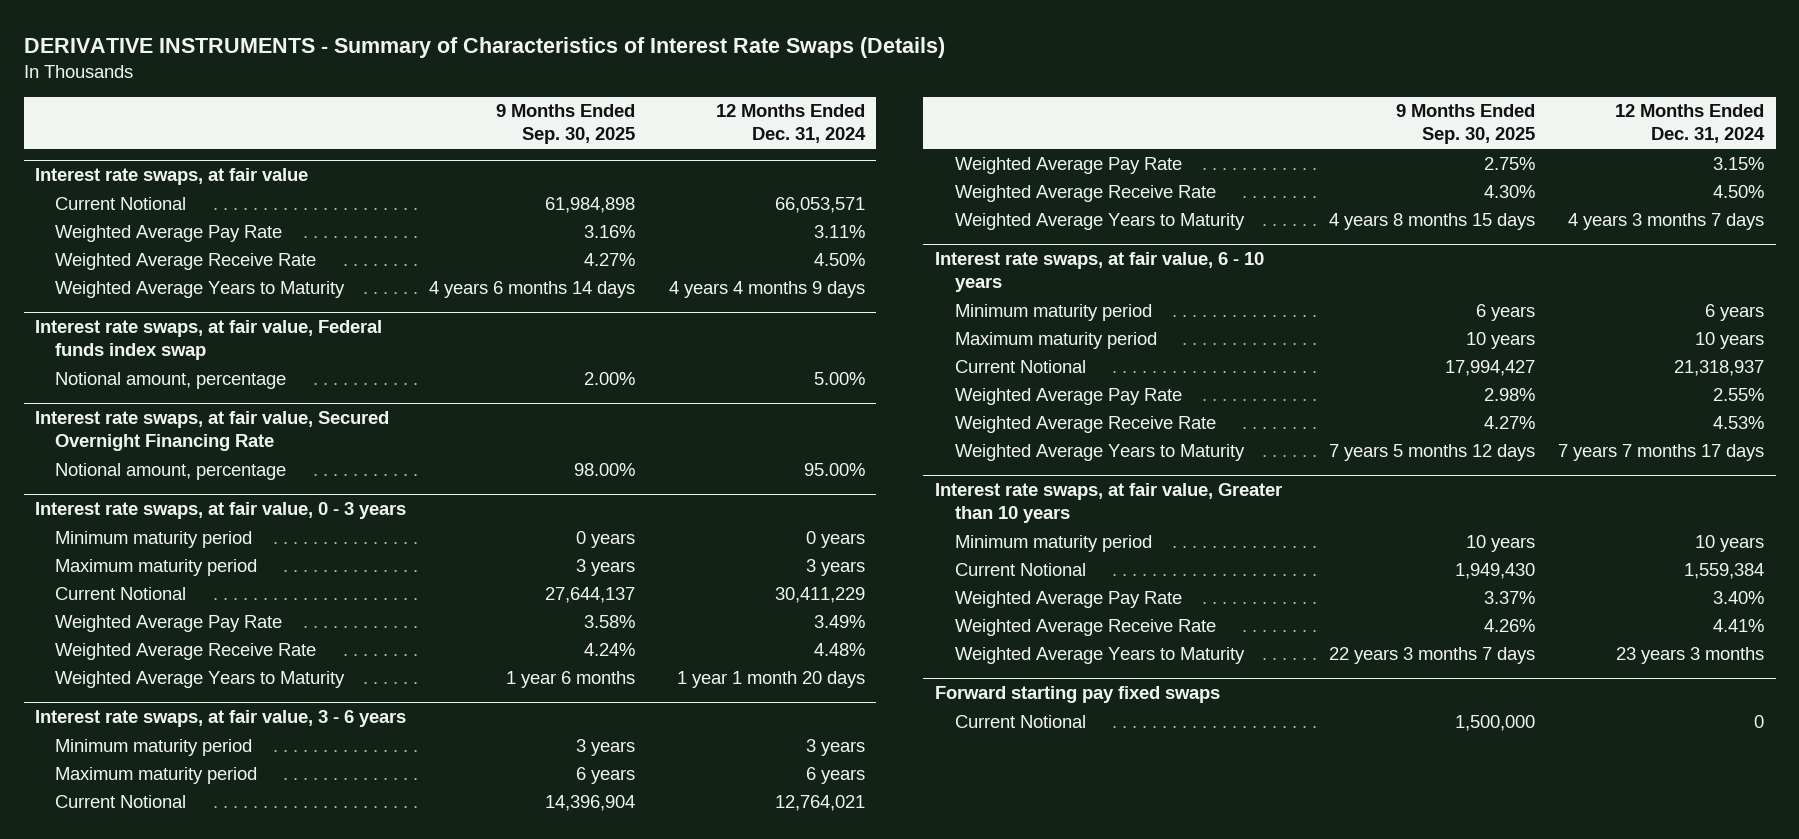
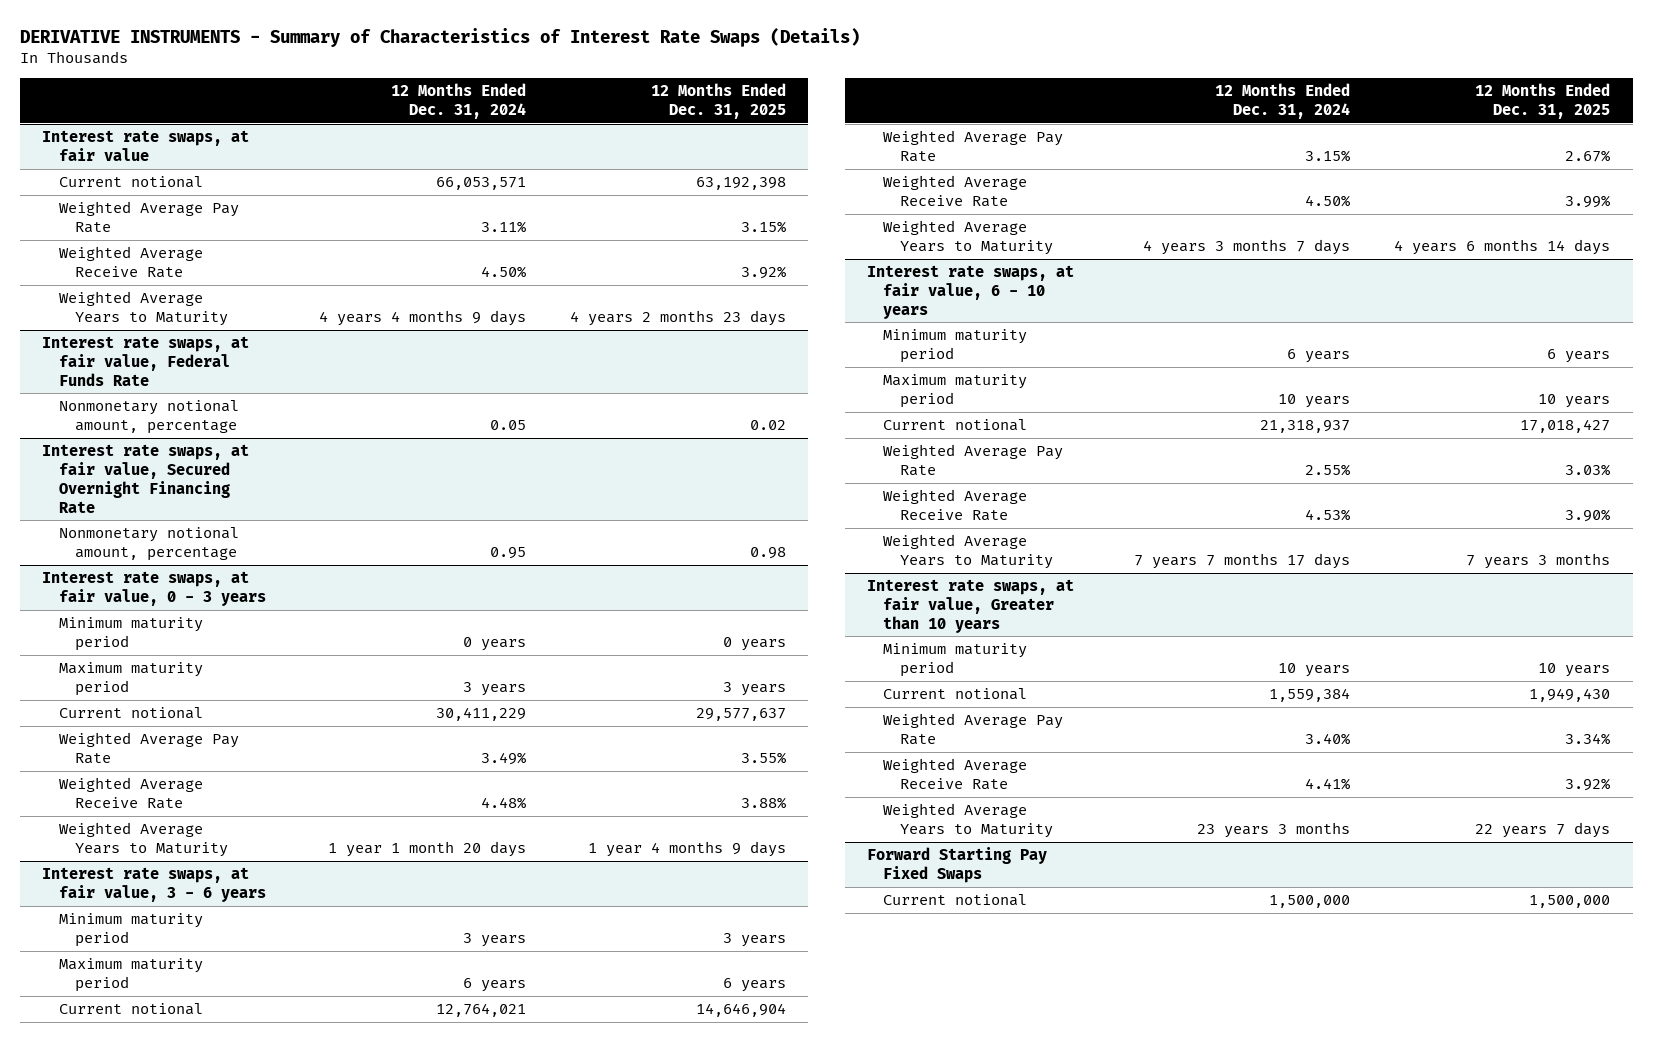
- | 9 Months Ended Sep. 30, 2025 | 12 Months Ended Dec. 31, 2024
+ | 12 Months Ended Dec. 31, 2024 | 12 Months Ended Dec. 31, 2025
@ Interest rate swaps, at fair value
- Current Notional | 61,984,898 | 66,053,571
+ Current notional | 66,053,571 | 63,192,398
- Interest rate swaps, at fair value, Federal funds index swap
- Notional amount, percentage | 2.00% | 5.00%
+ Interest rate swaps, at fair value, Federal Funds Rate
+ Nonmonetary notional amount, percentage | 0.05 | 0.02
@ Interest rate swaps, at fair value, Secured Overnight Financing Rate
- Notional amount, percentage | 98.00% | 95.00%
+ Nonmonetary notional amount, percentage | 0.95 | 0.98
@ Interest rate swaps, at fair value, 0 - 3 years
- Current Notional | 27,644,137 | 30,411,229
+ Current notional | 30,411,229 | 29,577,637
@ Interest rate swaps, at fair value, 3 - 6 years
- Current Notional | 14,396,904 | 12,764,021
+ Current notional | 12,764,021 | 14,646,904
@ Interest rate swaps, at fair value, 6 - 10 years
- Current Notional | 17,994,427 | 21,318,937
+ Current notional | 21,318,937 | 17,018,427
@ Interest rate swaps, at fair value, Greater than 10 years
- Current Notional | 1,949,430 | 1,559,384
+ Current notional | 1,559,384 | 1,949,430
- Forward starting pay fixed swaps
- Current Notional | 1,500,000 | 0
+ Forward Starting Pay Fixed Swaps
+ Current notional | 1,500,000 | 1,500,000

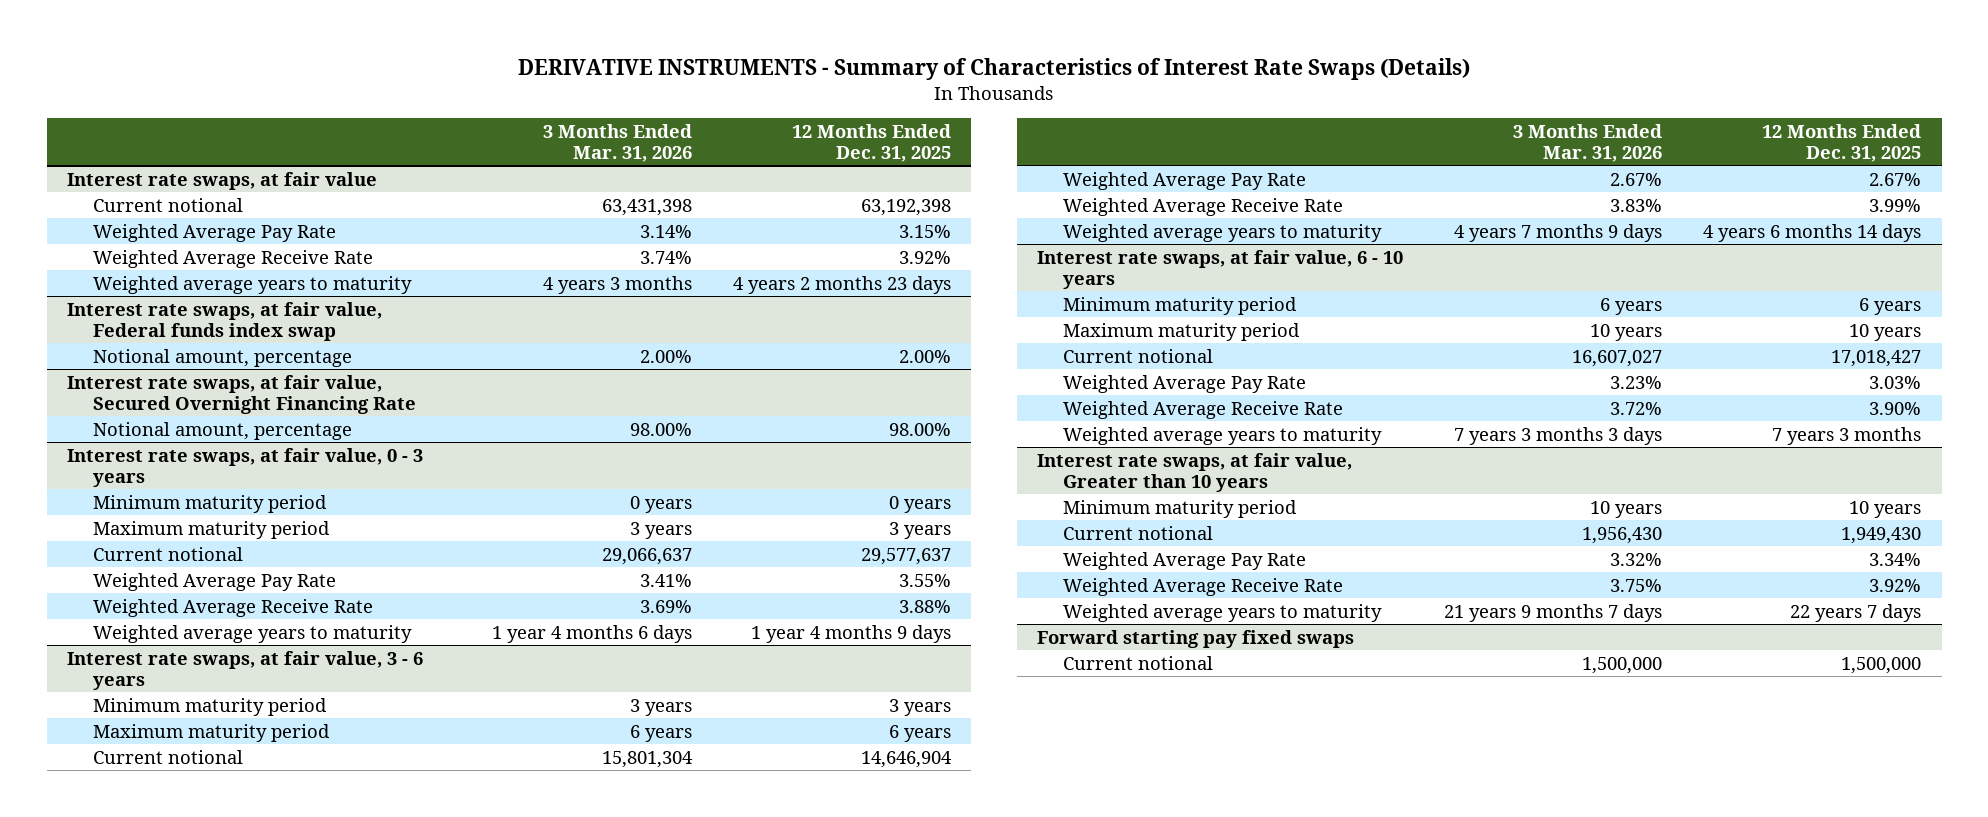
- | 12 Months Ended Dec. 31, 2024 | 12 Months Ended Dec. 31, 2025
+ | 3 Months Ended Mar. 31, 2026 | 12 Months Ended Dec. 31, 2025
@ Interest rate swaps, at fair value
- Weighted Average Years to Maturity | 4 years 4 months 9 days | 4 years 2 months 23 days
- Interest rate swaps, at fair value, Federal Funds Rate
- Nonmonetary notional amount, percentage | 0.05 | 0.02
@ Interest rate swaps, at fair value
+ Weighted average years to maturity | 4 years 3 months | 4 years 2 months 23 days
+ Interest rate swaps, at fair value, Federal funds index swap
+ Notional amount, percentage | 2.00% | 2.00%
@ Interest rate swaps, at fair value, Secured Overnight Financing Rate
- Nonmonetary notional amount, percentage | 0.95 | 0.98
+ Notional amount, percentage | 98.00% | 98.00%
@ Interest rate swaps, at fair value, 0 - 3 years
- Weighted Average Years to Maturity | 1 year 1 month 20 days | 1 year 4 months 9 days
+ Weighted average years to maturity | 1 year 4 months 6 days | 1 year 4 months 9 days
@ Interest rate swaps, at fair value, 3 - 6 years
- Weighted Average Years to Maturity | 4 years 3 months 7 days | 4 years 6 months 14 days
+ Weighted average years to maturity | 4 years 7 months 9 days | 4 years 6 months 14 days
@ Interest rate swaps, at fair value, 6 - 10 years
- Weighted Average Years to Maturity | 7 years 7 months 17 days | 7 years 3 months
+ Weighted average years to maturity | 7 years 3 months 3 days | 7 years 3 months
@ Interest rate swaps, at fair value, Greater than 10 years
- Weighted Average Years to Maturity | 23 years 3 months | 22 years 7 days
- Forward Starting Pay Fixed Swaps
@ Interest rate swaps, at fair value, Greater than 10 years
+ Weighted average years to maturity | 21 years 9 months 7 days | 22 years 7 days
+ Forward starting pay fixed swaps

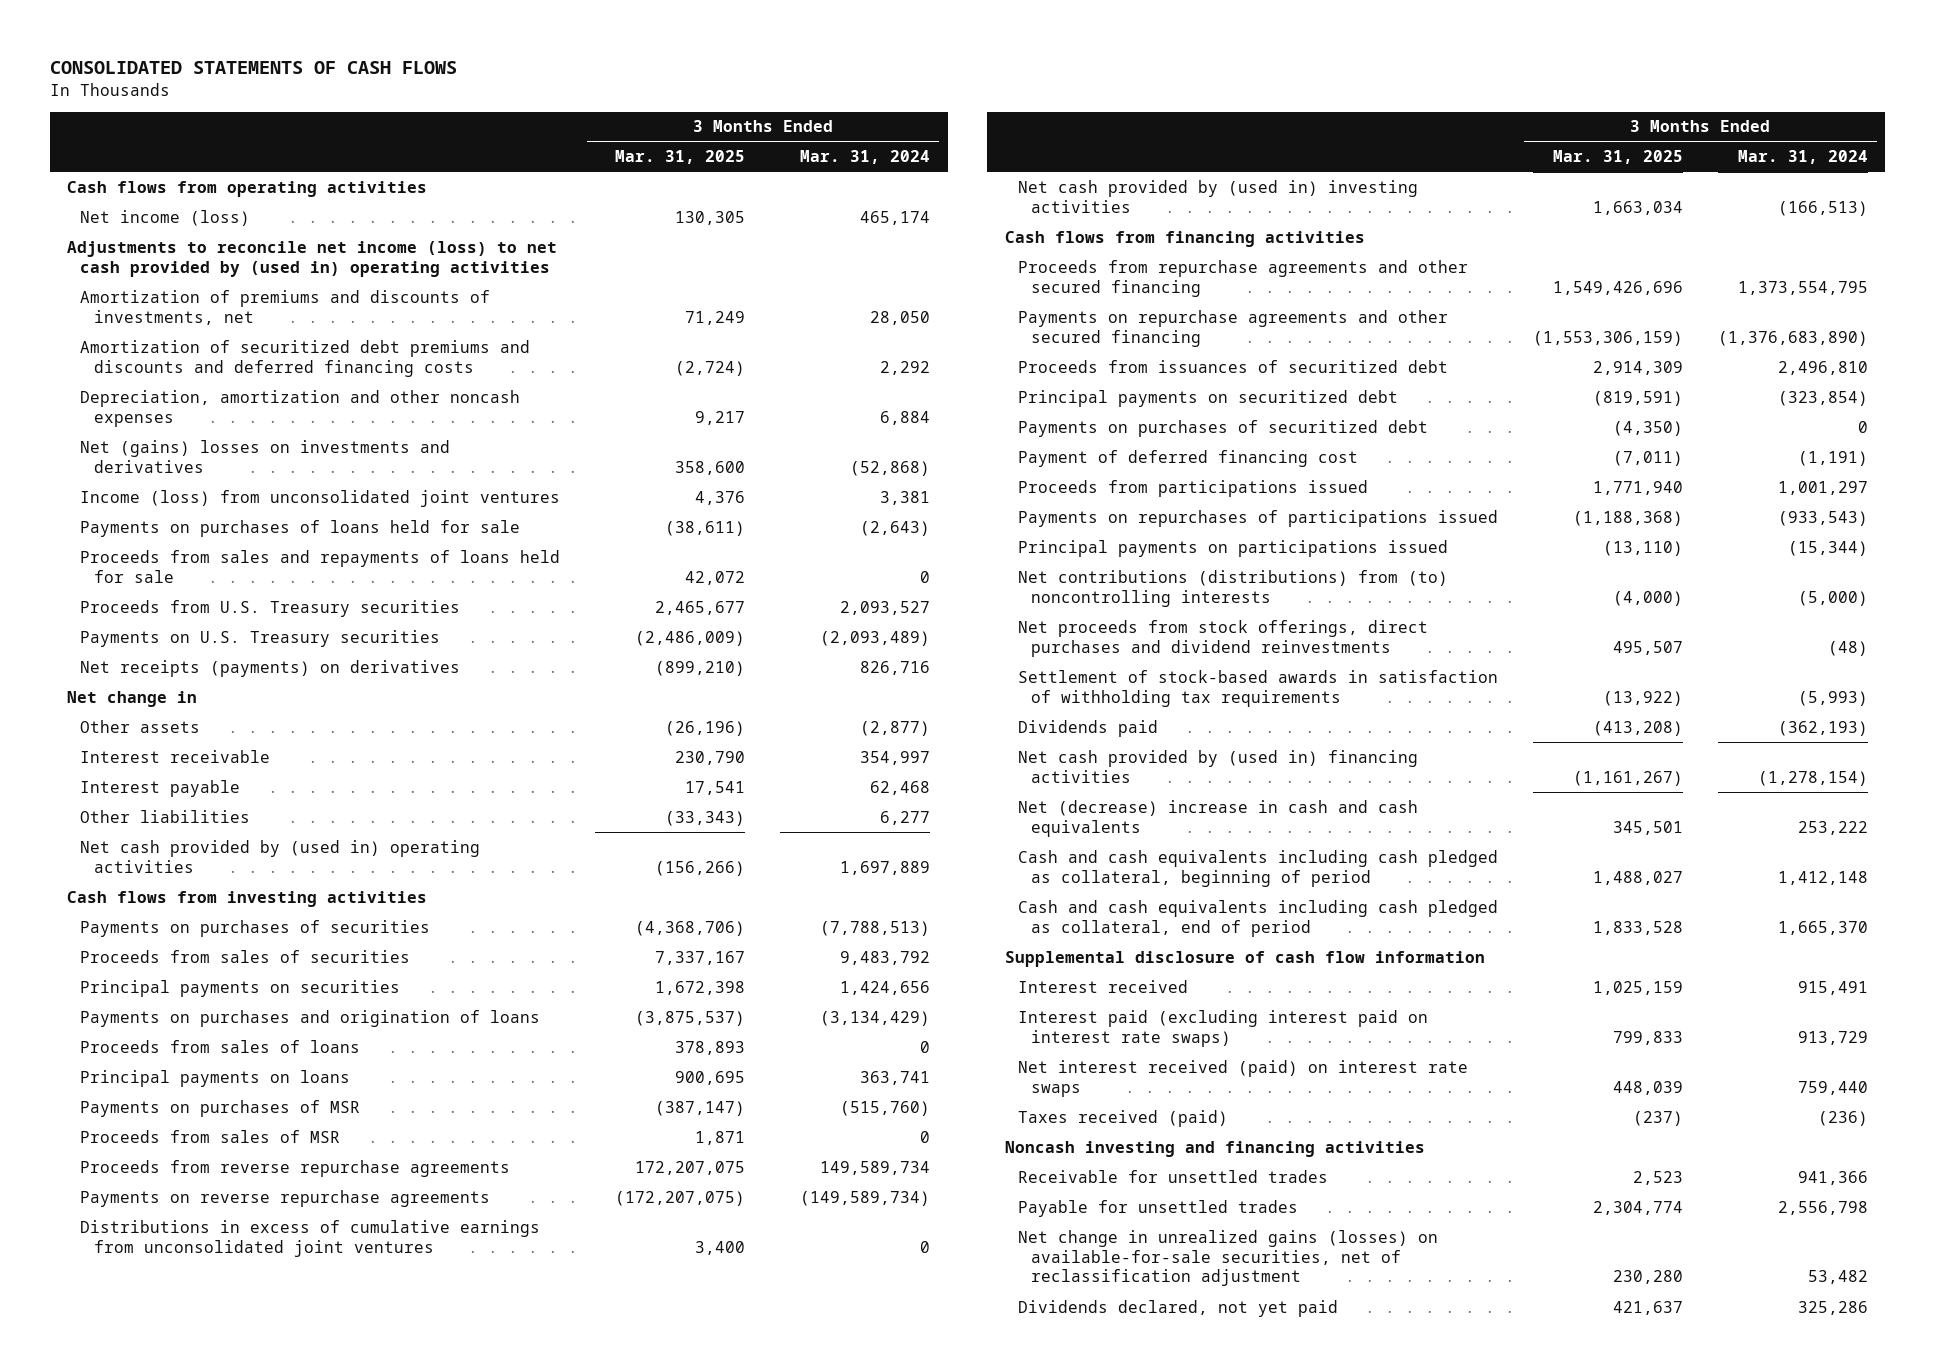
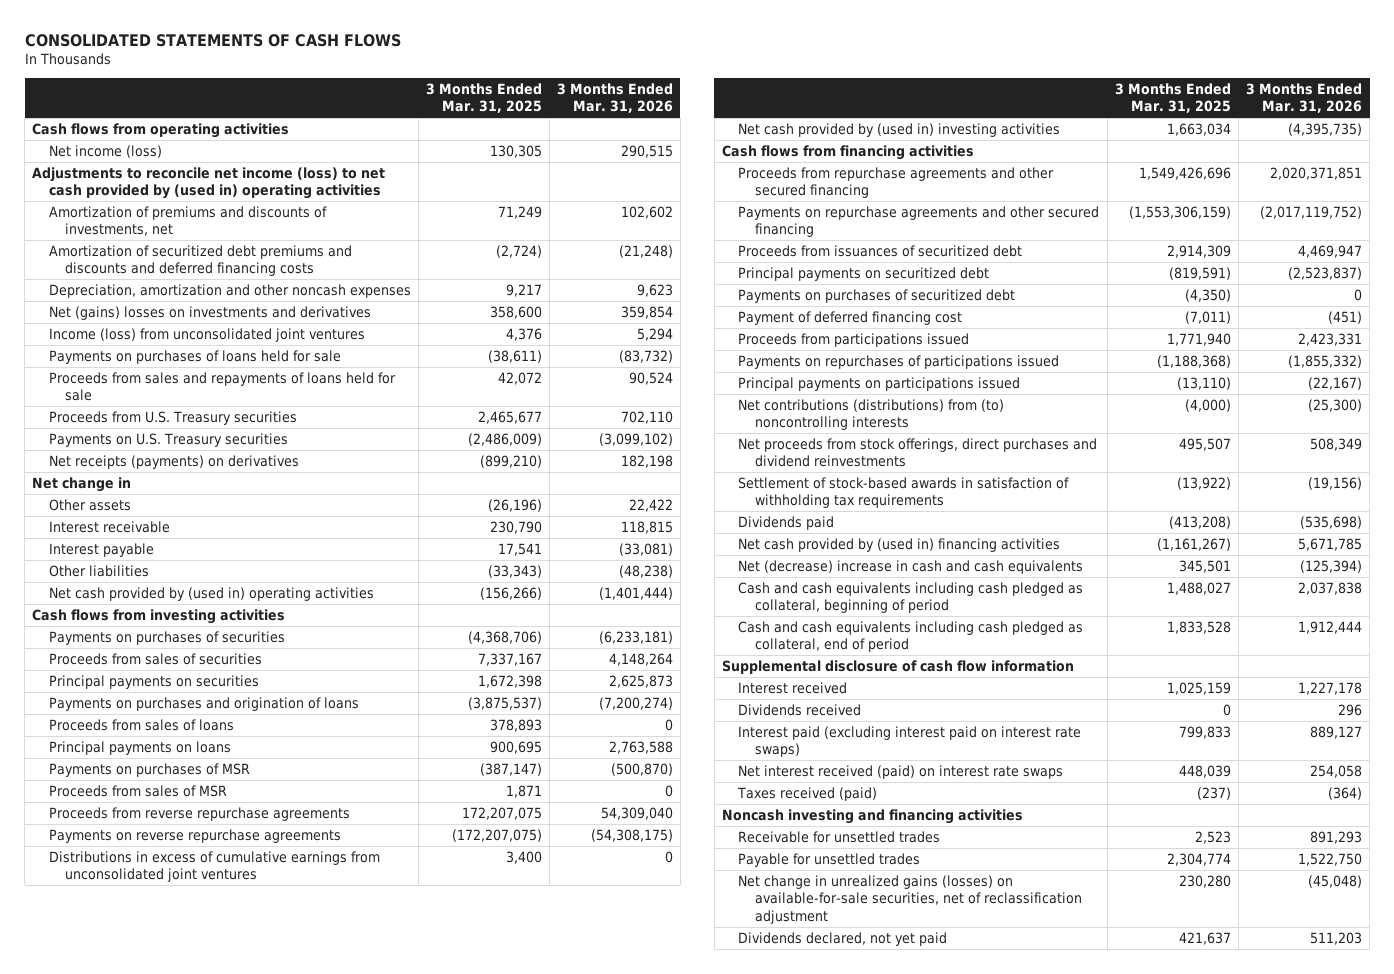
- | 3 Months Ended Mar. 31, 2025 | 3 Months Ended Mar. 31, 2024
+ | 3 Months Ended Mar. 31, 2025 | 3 Months Ended Mar. 31, 2026
+ Dividends received | 0 | 296

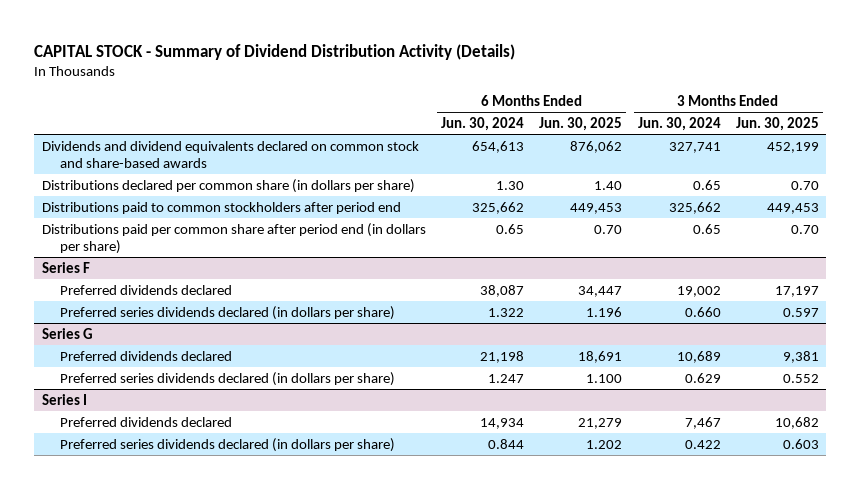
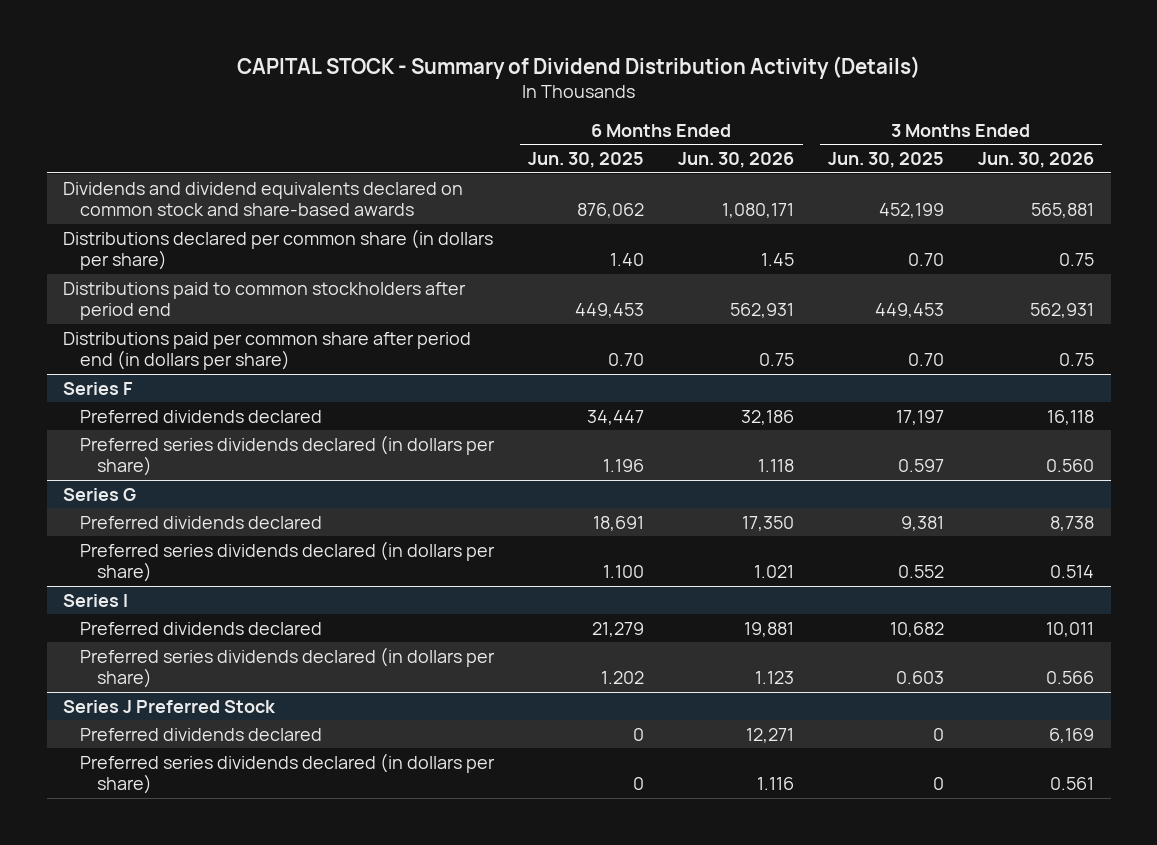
- | 6 Months Ended Jun. 30, 2024 | 6 Months Ended Jun. 30, 2025 | 3 Months Ended Jun. 30, 2024 | 3 Months Ended Jun. 30, 2025
+ | 6 Months Ended Jun. 30, 2025 | 6 Months Ended Jun. 30, 2026 | 3 Months Ended Jun. 30, 2025 | 3 Months Ended Jun. 30, 2026
+ Series J Preferred Stock
+ Preferred dividends declared | 0 | 12,271 | 0 | 6,169
+ Preferred series dividends declared (in dollars per share) | 0 | 1.116 | 0 | 0.561

